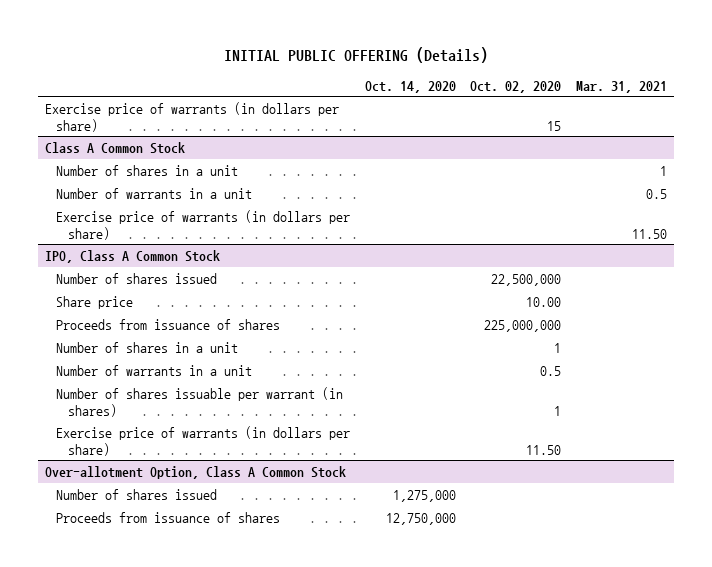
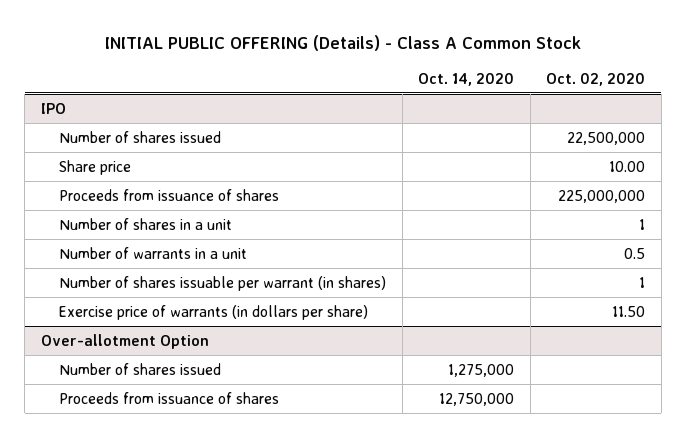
- INITIAL PUBLIC OFFERING (Details)
+ INITIAL PUBLIC OFFERING (Details) - Class A Common Stock
- | Oct. 14, 2020 | Oct. 02, 2020 | Mar. 31, 2021
+ | Oct. 14, 2020 | Oct. 02, 2020
- Exercise price of warrants (in dollars per share) | | 15 |
- Class A Common Stock
- Number of shares in a unit | | | 1
- Number of warrants in a unit | | | 0.5
- Exercise price of warrants (in dollars per share) | | | 11.50
- IPO, Class A Common Stock
+ IPO
- Over-allotment Option, Class A Common Stock
+ Over-allotment Option

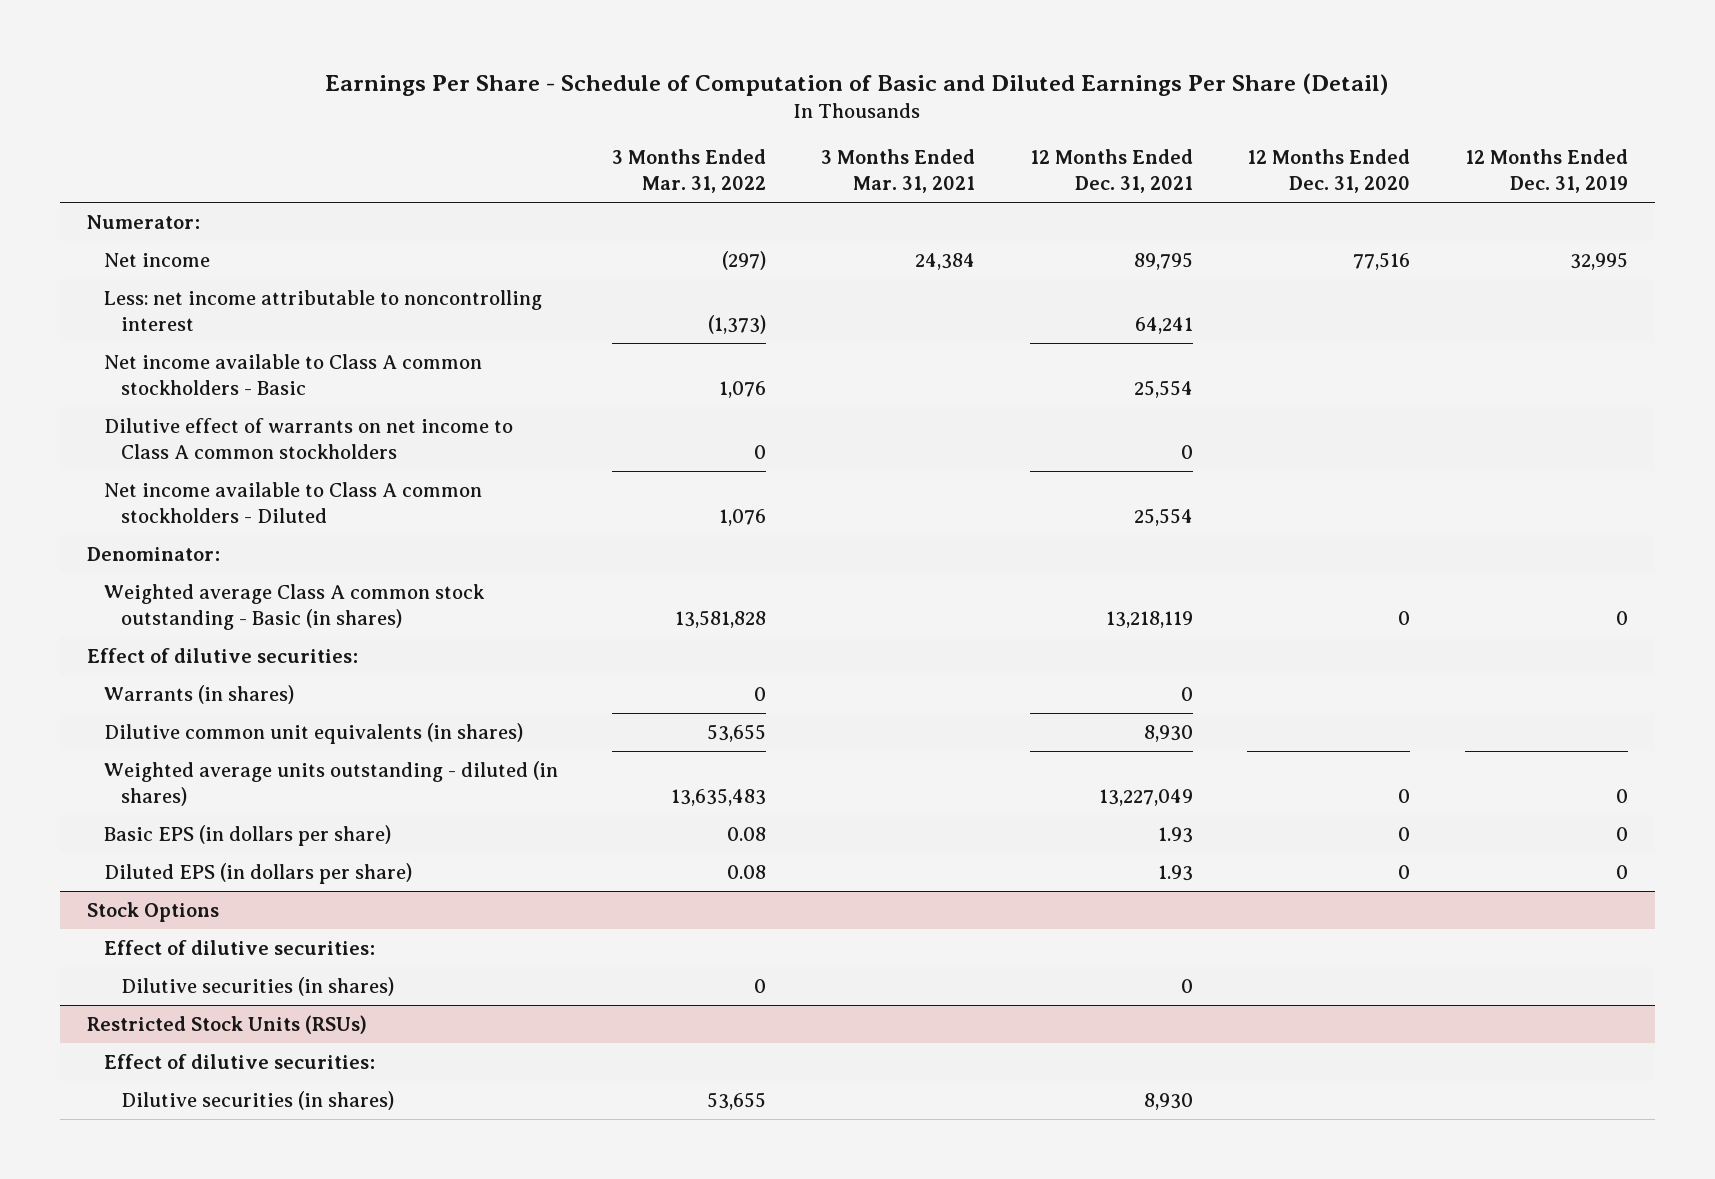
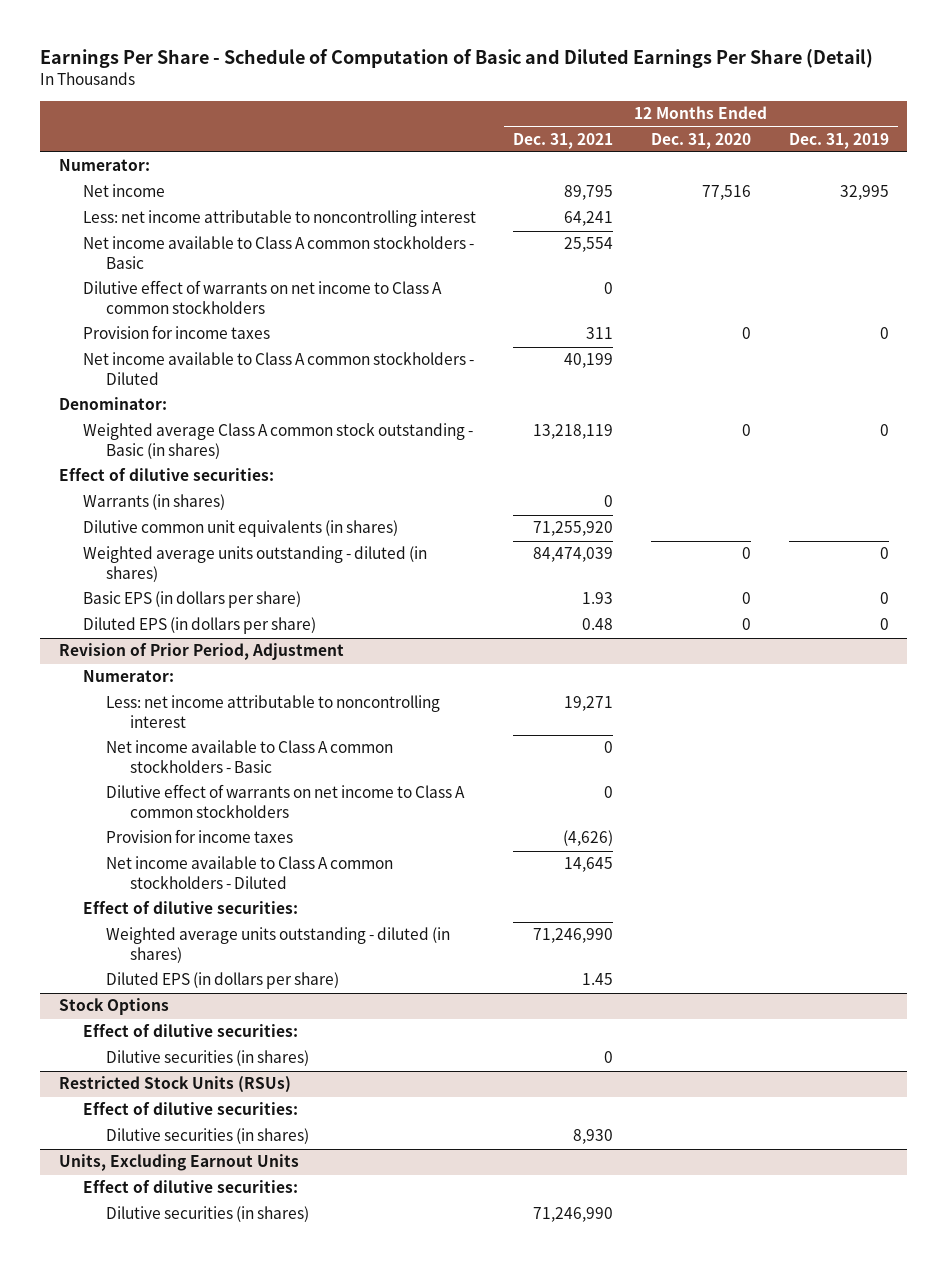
- | 3 Months Ended Mar. 31, 2022 | 3 Months Ended Mar. 31, 2021 | 12 Months Ended Dec. 31, 2021 | 12 Months Ended Dec. 31, 2020 | 12 Months Ended Dec. 31, 2019
+ | 12 Months Ended Dec. 31, 2021 | 12 Months Ended Dec. 31, 2020 | 12 Months Ended Dec. 31, 2019
- Net income available to Class A common stockholders - Diluted | 1,076 | | 25,554 | |
+ Provision for income taxes | 311 | 0 | 0
+ Net income available to Class A common stockholders - Diluted | 40,199 | |
- Dilutive common unit equivalents (in shares) | 53,655 | | 8,930 | |
- Weighted average units outstanding - diluted (in shares) | 13,635,483 | | 13,227,049 | 0 | 0
+ Dilutive common unit equivalents (in shares) | 71,255,920 | |
+ Weighted average units outstanding - diluted (in shares) | 84,474,039 | 0 | 0
- Diluted EPS (in dollars per share) | 0.08 | | 1.93 | 0 | 0
+ Diluted EPS (in dollars per share) | 0.48 | 0 | 0
+ Revision of Prior Period, Adjustment
+ Numerator:
+ Less: net income attributable to noncontrolling interest | 19,271 | |
+ Net income available to Class A common stockholders - Basic | 0 | |
+ Dilutive effect of warrants on net income to Class A common stockholders | 0 | |
+ Provision for income taxes | (4,626) | |
+ Net income available to Class A common stockholders - Diluted | 14,645 | |
+ Effect of dilutive securities:
+ Weighted average units outstanding - diluted (in shares) | 71,246,990 | |
+ Diluted EPS (in dollars per share) | 1.45 | |
+ Units, Excluding Earnout Units
+ Effect of dilutive securities:
+ Dilutive securities (in shares) | 71,246,990 | |

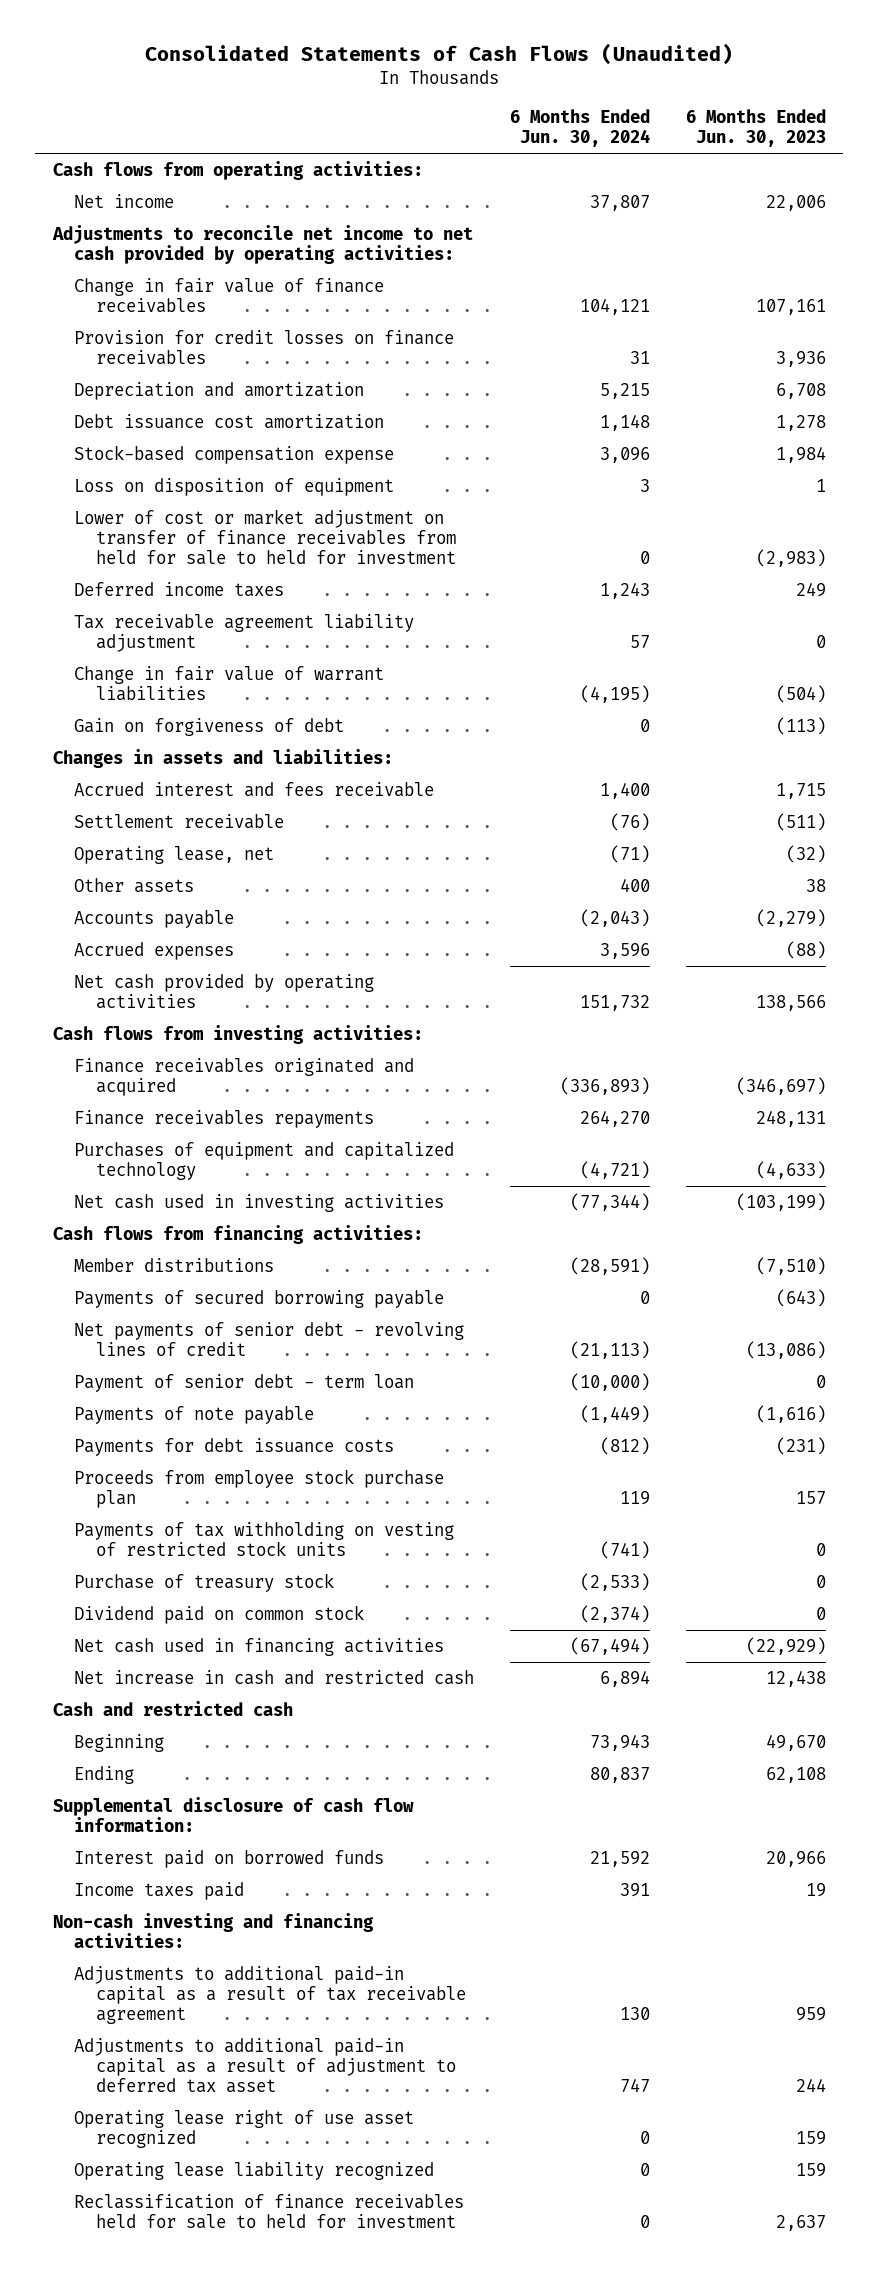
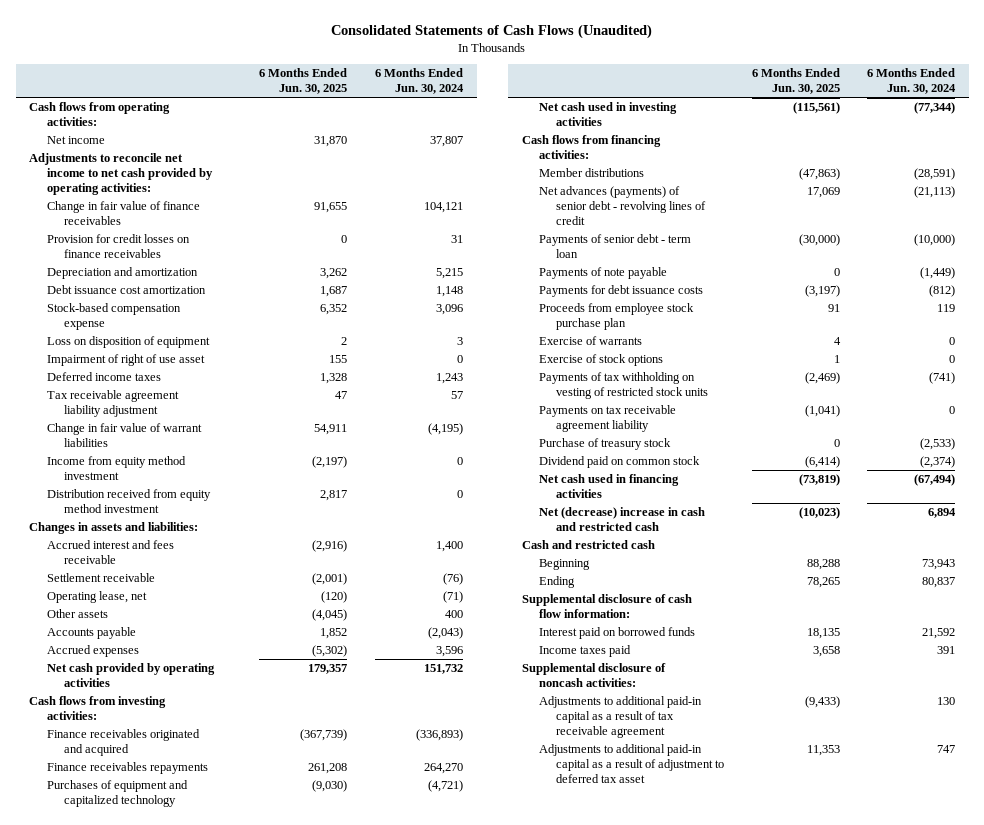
- | 6 Months Ended Jun. 30, 2024 | 6 Months Ended Jun. 30, 2023
+ | 6 Months Ended Jun. 30, 2025 | 6 Months Ended Jun. 30, 2024
- Lower of cost or market adjustment on transfer of finance receivables from held for sale to held for investment | 0 | (2,983)
+ Impairment of right of use asset | 155 | 0
- Gain on forgiveness of debt | 0 | (113)
+ Income from equity method investment | (2,197) | 0
+ Distribution received from equity method investment | 2,817 | 0
- Payments of secured borrowing payable | 0 | (643)
- Net payments of senior debt - revolving lines of credit | (21,113) | (13,086)
- Payment of senior debt - term loan | (10,000) | 0
+ Net advances (payments) of senior debt - revolving lines of credit | 17,069 | (21,113)
+ Payments of senior debt - term loan | (30,000) | (10,000)
+ Exercise of warrants | 4 | 0
+ Exercise of stock options | 1 | 0
+ Payments on tax receivable agreement liability | (1,041) | 0
- Net increase in cash and restricted cash | 6,894 | 12,438
+ Net (decrease) increase in cash and restricted cash | (10,023) | 6,894
- Non-cash investing and financing activities:
+ Supplemental disclosure of noncash activities:
- Operating lease right of use asset recognized | 0 | 159
- Operating lease liability recognized | 0 | 159
- Reclassification of finance receivables held for sale to held for investment | 0 | 2,637

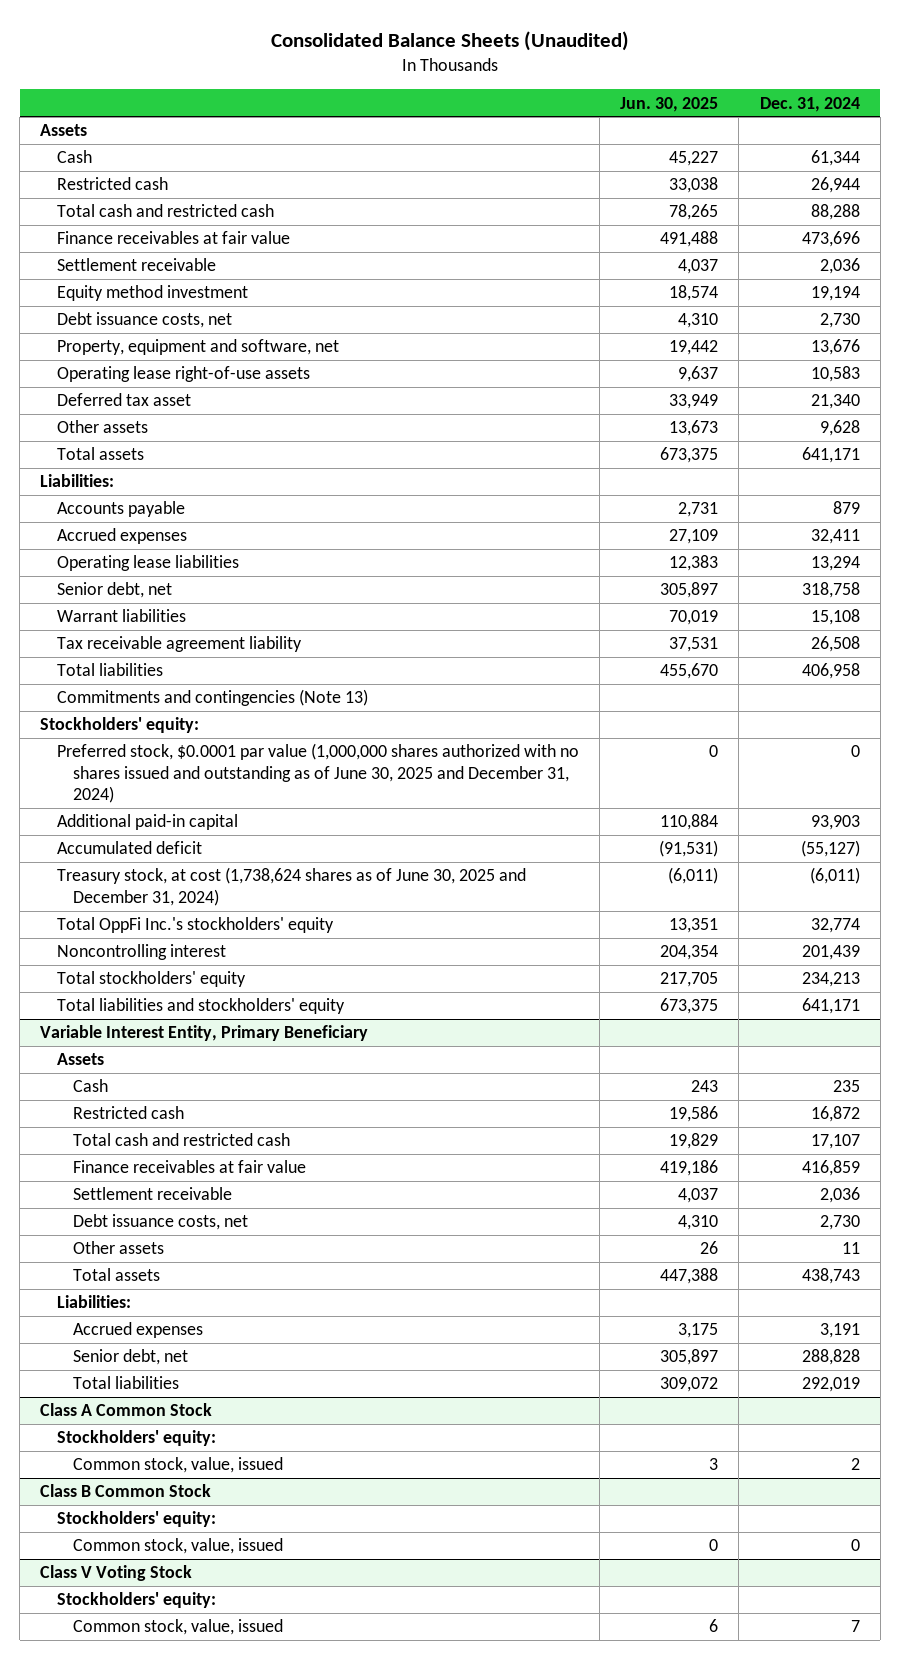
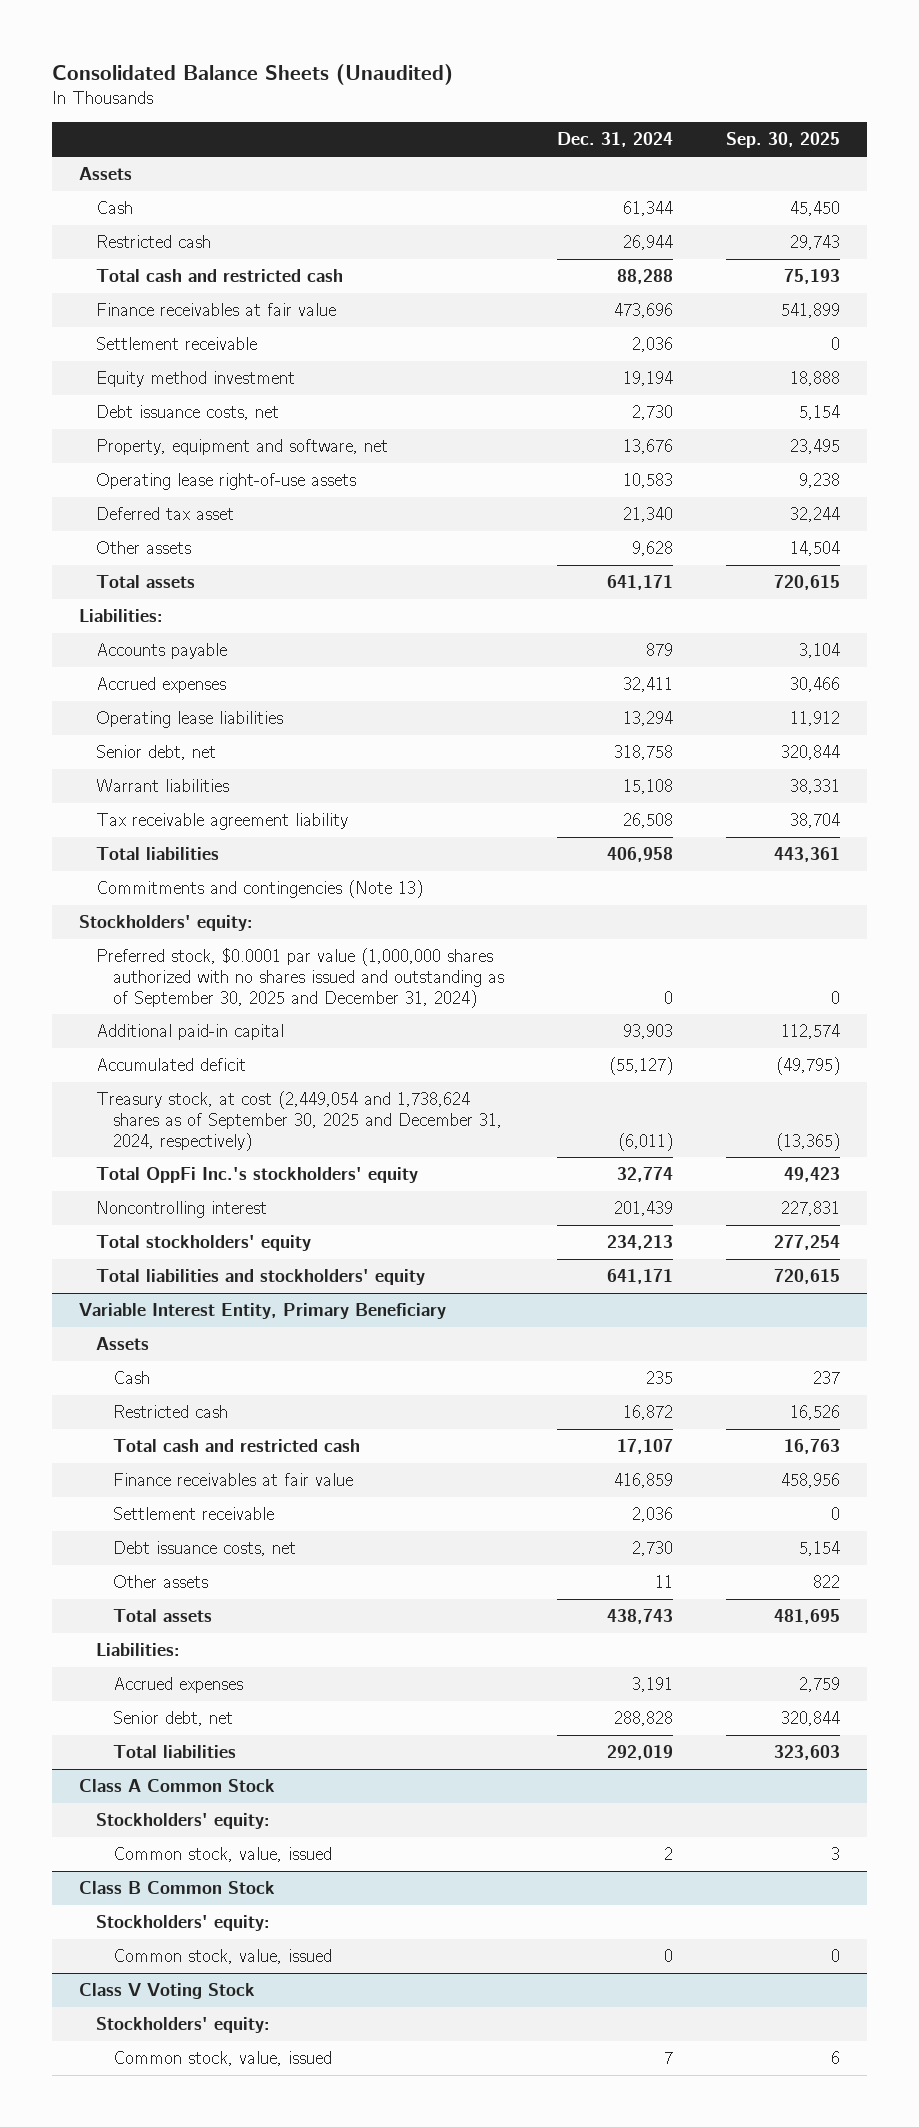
- | Jun. 30, 2025 | Dec. 31, 2024
+ | Dec. 31, 2024 | Sep. 30, 2025
- Preferred stock, $0.0001 par value (1,000,000 shares authorized with no shares issued and outstanding as of June 30, 2025 and December 31, 2024) | 0 | 0
+ Preferred stock, $0.0001 par value (1,000,000 shares authorized with no shares issued and outstanding as of September 30, 2025 and December 31, 2024) | 0 | 0
- Treasury stock, at cost (1,738,624 shares as of June 30, 2025 and December 31, 2024) | (6,011) | (6,011)
+ Treasury stock, at cost (2,449,054 and 1,738,624 shares as of September 30, 2025 and December 31, 2024, respectively) | (6,011) | (13,365)

